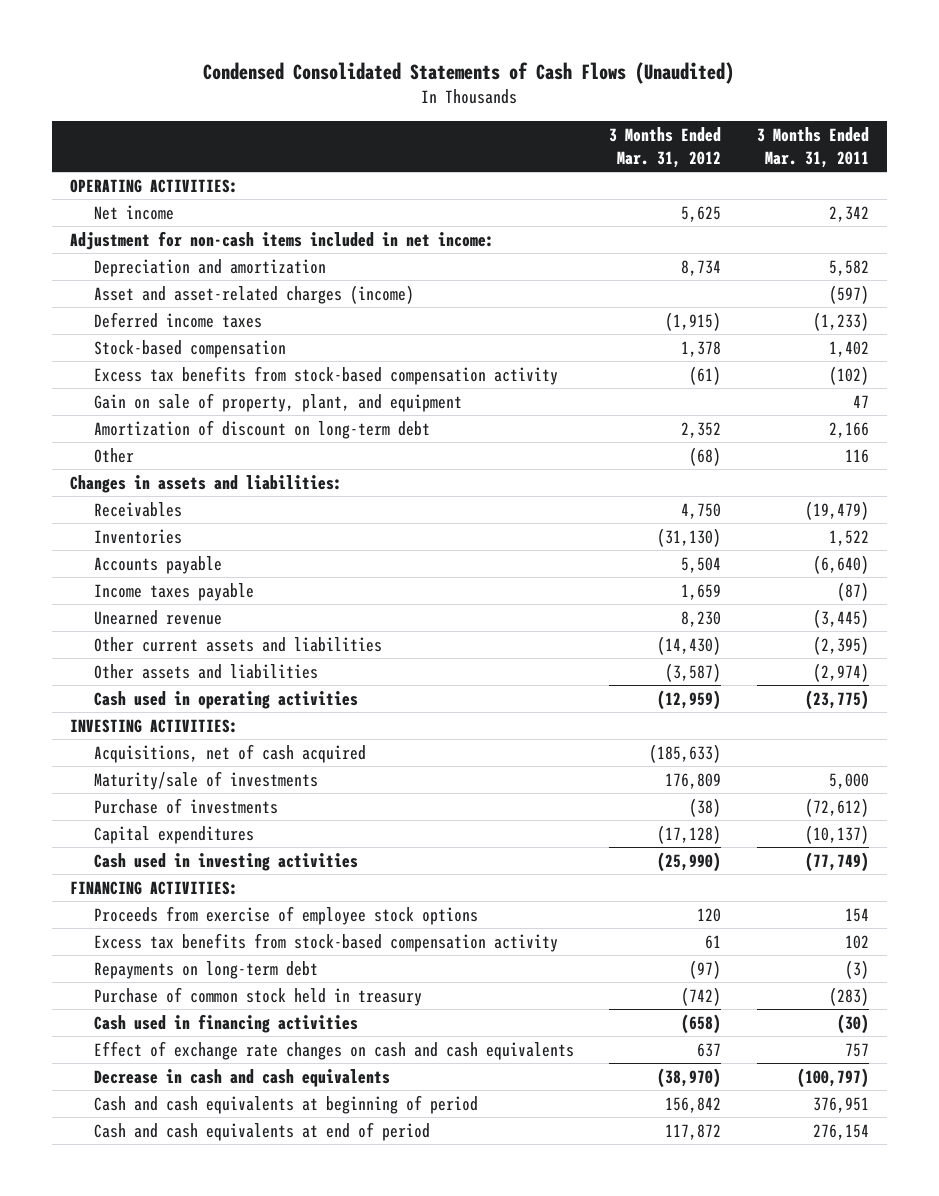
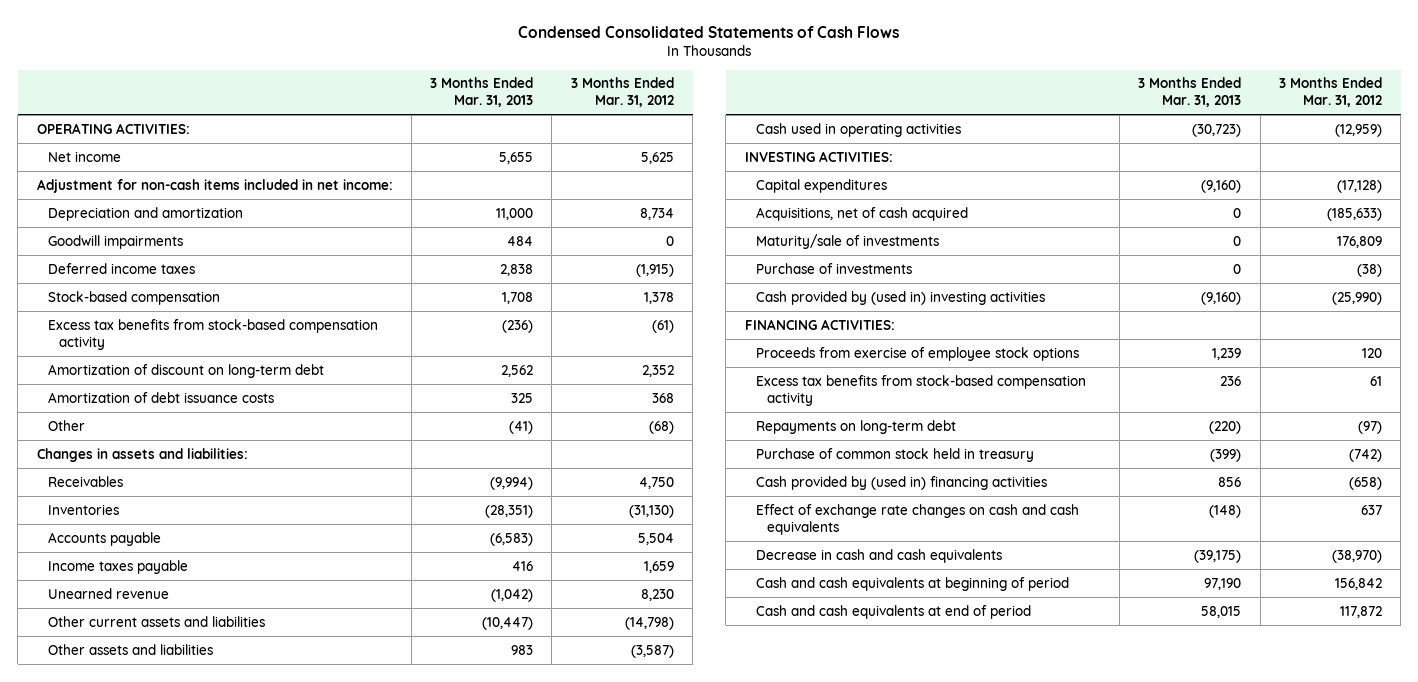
- Condensed Consolidated Statements of Cash Flows (Unaudited)
+ Condensed Consolidated Statements of Cash Flows
- | 3 Months Ended Mar. 31, 2012 | 3 Months Ended Mar. 31, 2011
+ | 3 Months Ended Mar. 31, 2013 | 3 Months Ended Mar. 31, 2012
- Asset and asset-related charges (income) | | (597)
+ Goodwill impairments | 484 | 0
- Gain on sale of property, plant, and equipment | | 47
+ Amortization of debt issuance costs | 325 | 368
- Other current assets and liabilities | (14,430) | (2,395)
+ Other current assets and liabilities | (10,447) | (14,798)
moved up: Capital expenditures | (9,160) | (17,128)
- Cash used in investing activities | (25,990) | (77,749)
+ Cash provided by (used in) investing activities | (9,160) | (25,990)
- Cash used in financing activities | (658) | (30)
+ Cash provided by (used in) financing activities | 856 | (658)

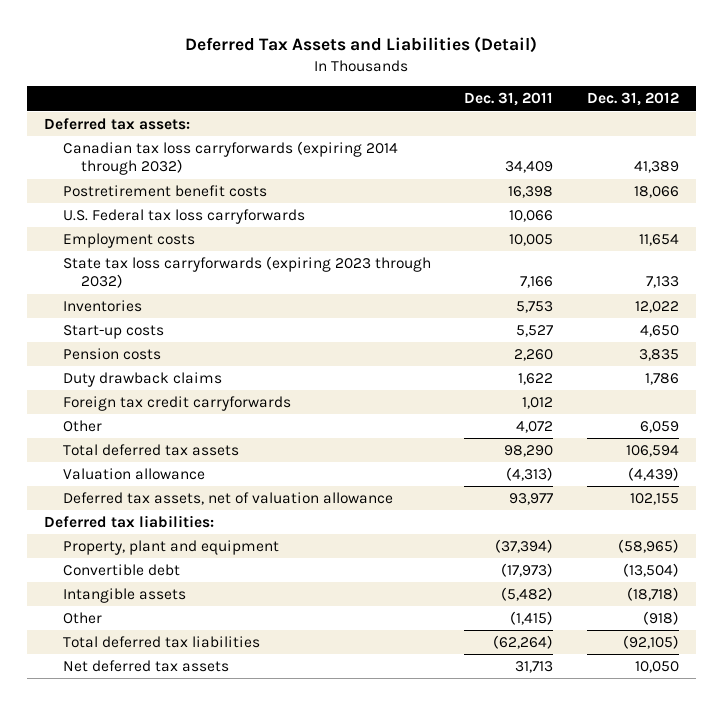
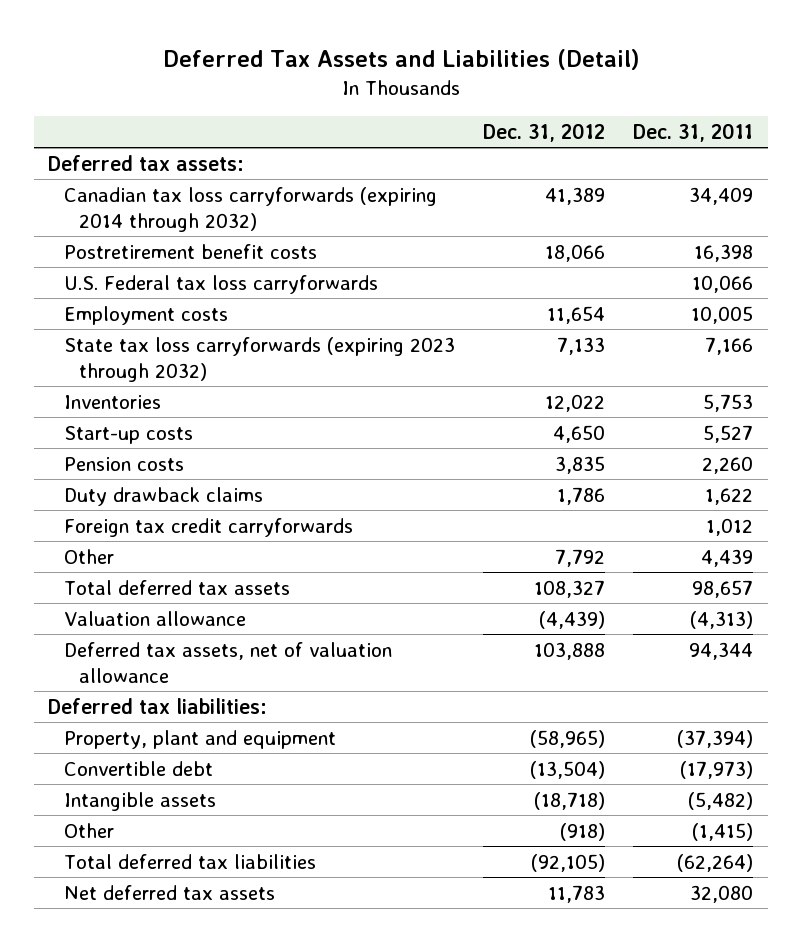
- | Dec. 31, 2011 | Dec. 31, 2012
+ | Dec. 31, 2012 | Dec. 31, 2011
- Other | 4,072 | 6,059
- Total deferred tax assets | 98,290 | 106,594
+ Other | 7,792 | 4,439
+ Total deferred tax assets | 108,327 | 98,657
- Deferred tax assets, net of valuation allowance | 93,977 | 102,155
+ Deferred tax assets, net of valuation allowance | 103,888 | 94,344
- Net deferred tax assets | 31,713 | 10,050
+ Net deferred tax assets | 11,783 | 32,080

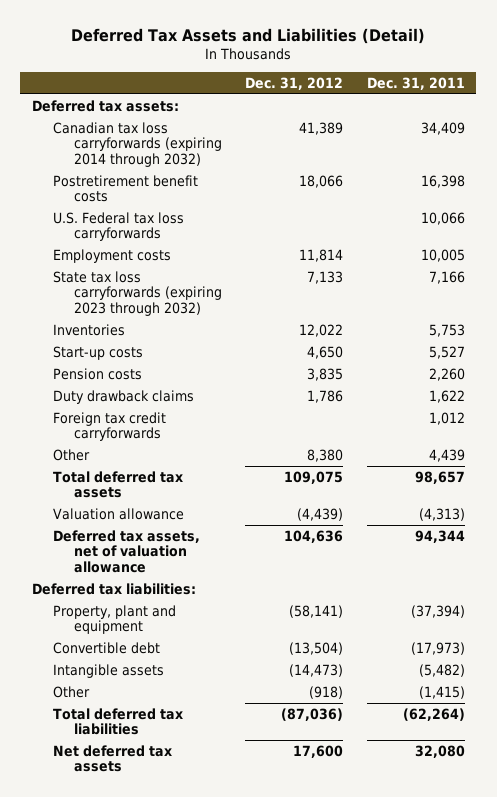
- Employment costs | 11,654 | 10,005
+ Employment costs | 11,814 | 10,005
- Other | 7,792 | 4,439
- Total deferred tax assets | 108,327 | 98,657
+ Other | 8,380 | 4,439
+ Total deferred tax assets | 109,075 | 98,657
- Deferred tax assets, net of valuation allowance | 103,888 | 94,344
+ Deferred tax assets, net of valuation allowance | 104,636 | 94,344
- Property, plant and equipment | (58,965) | (37,394)
+ Property, plant and equipment | (58,141) | (37,394)
- Intangible assets | (18,718) | (5,482)
+ Intangible assets | (14,473) | (5,482)
- Total deferred tax liabilities | (92,105) | (62,264)
- Net deferred tax assets | 11,783 | 32,080
+ Total deferred tax liabilities | (87,036) | (62,264)
+ Net deferred tax assets | 17,600 | 32,080

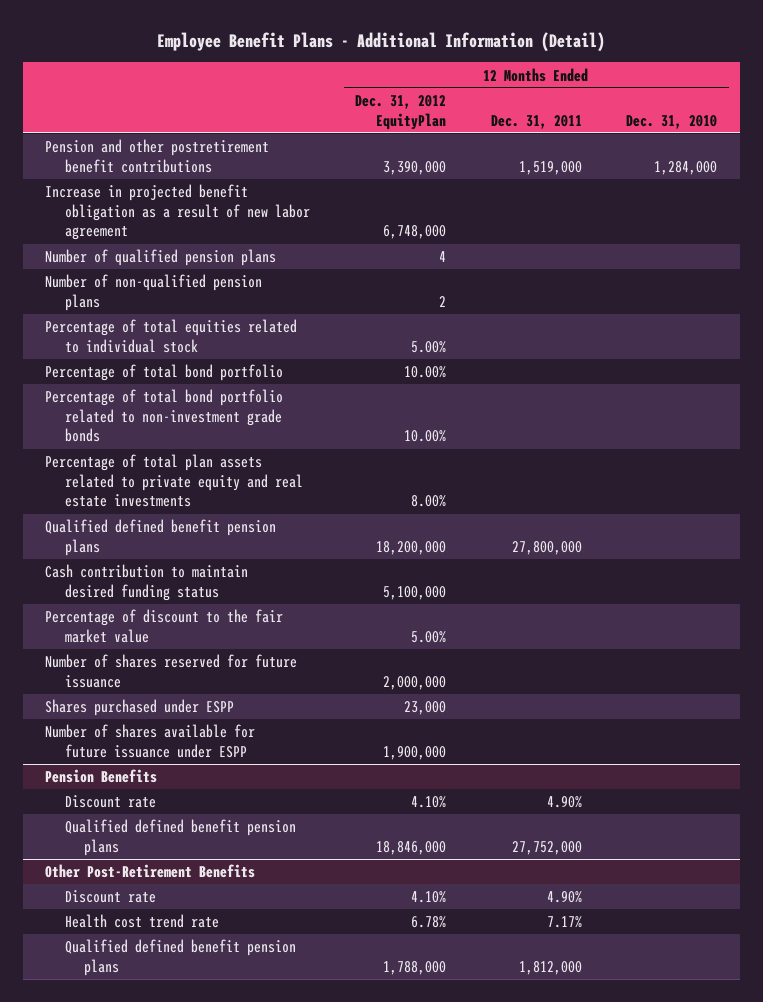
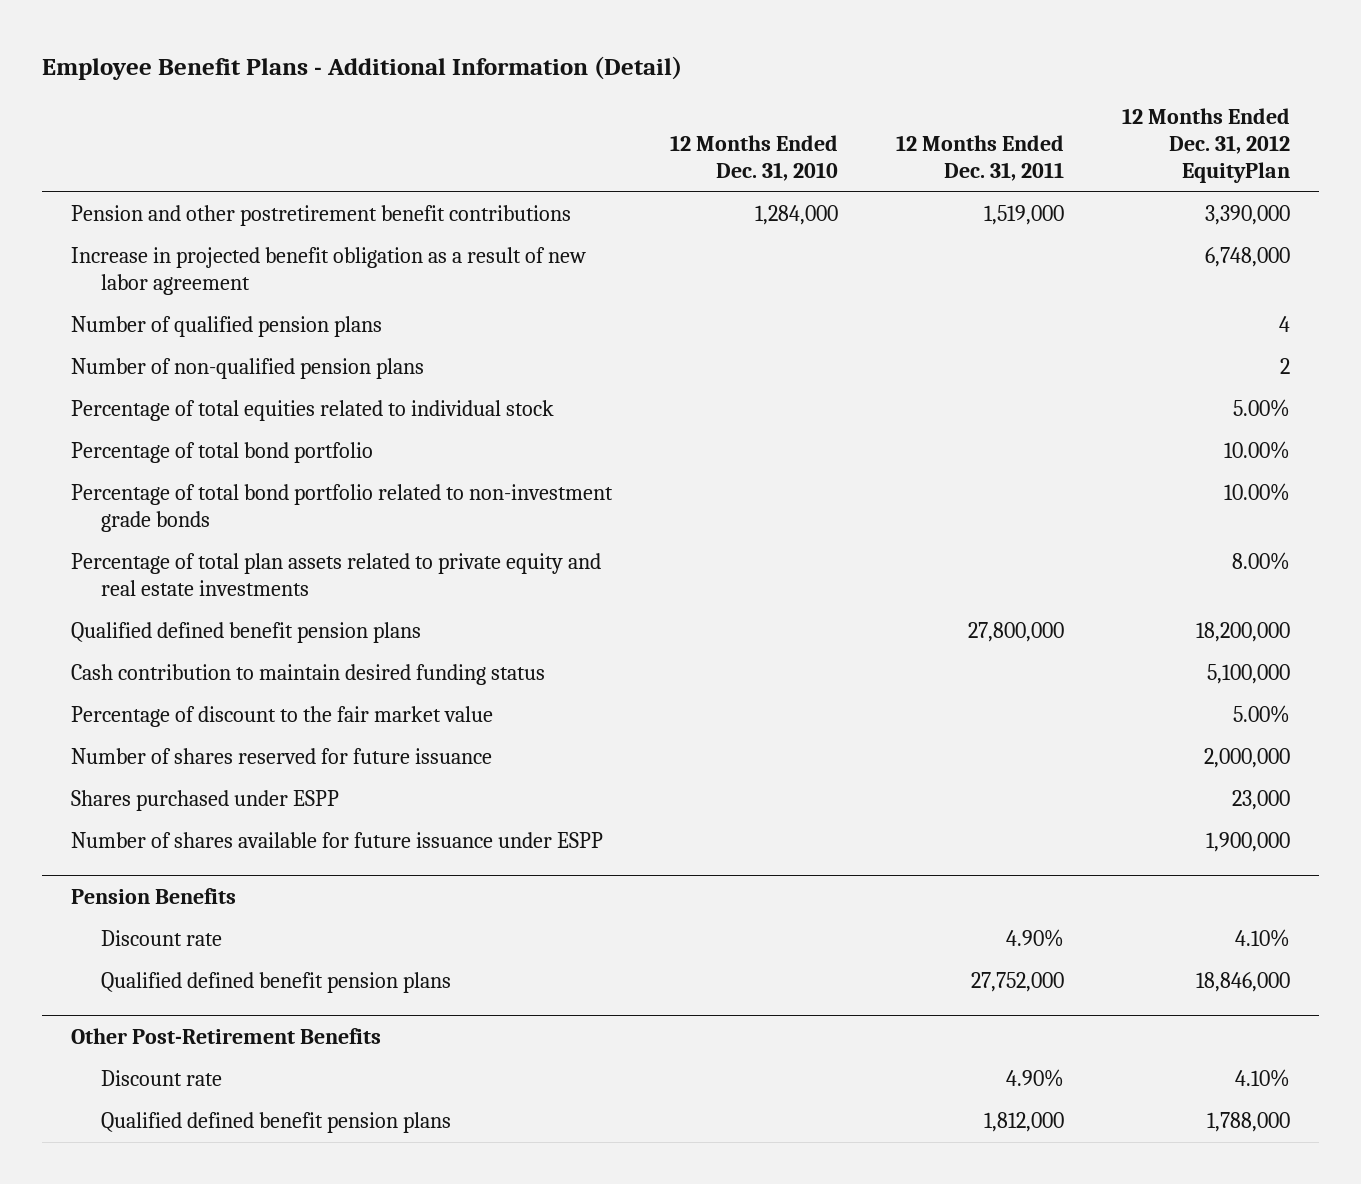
- | 12 Months Ended Dec. 31, 2012 EquityPlan | 12 Months Ended Dec. 31, 2011 | 12 Months Ended Dec. 31, 2010
+ | 12 Months Ended Dec. 31, 2010 | 12 Months Ended Dec. 31, 2011 | 12 Months Ended Dec. 31, 2012 EquityPlan
@ Other Post-Retirement Benefits
- Health cost trend rate | 6.78% | 7.17% |

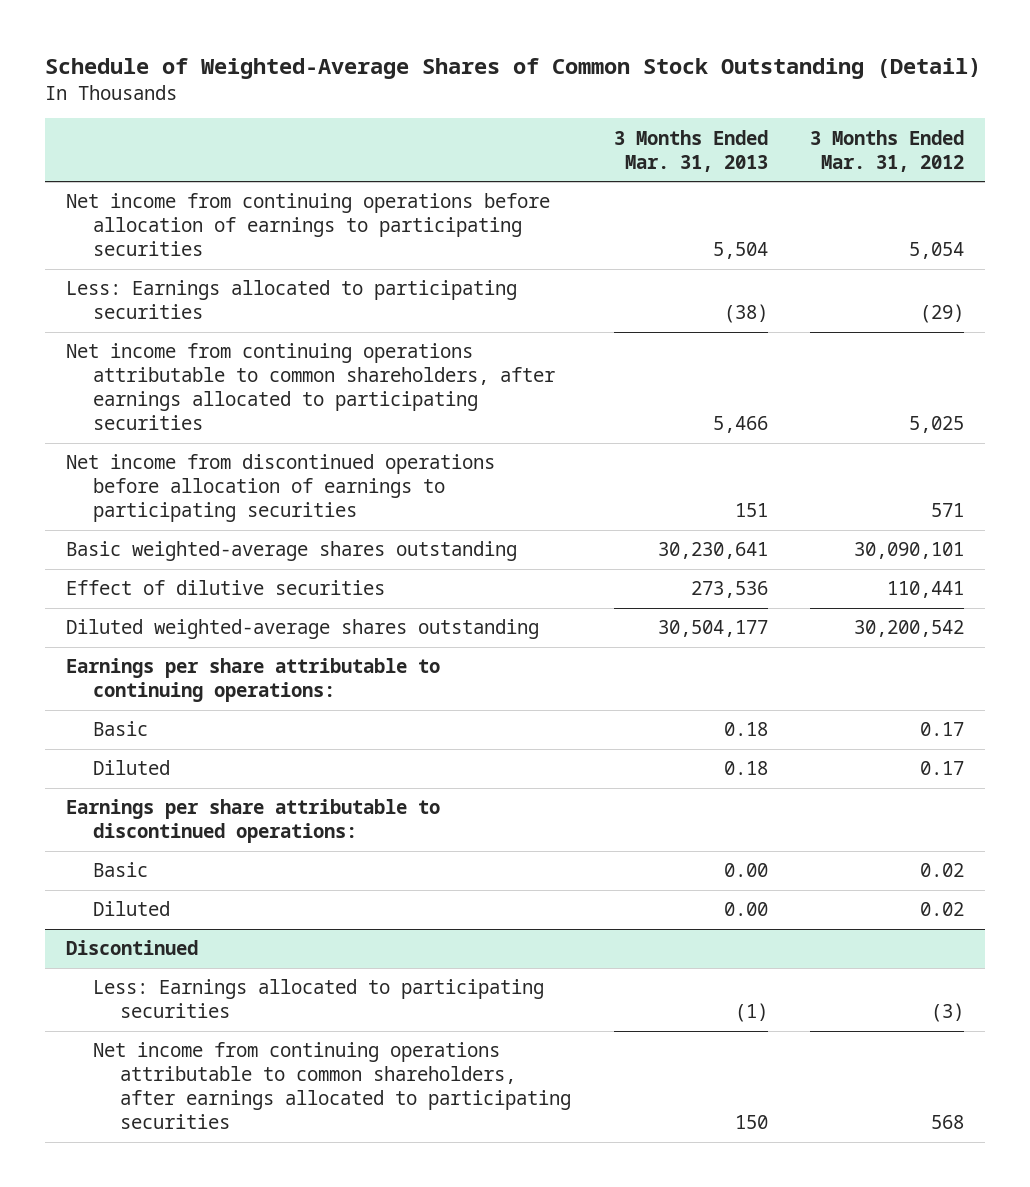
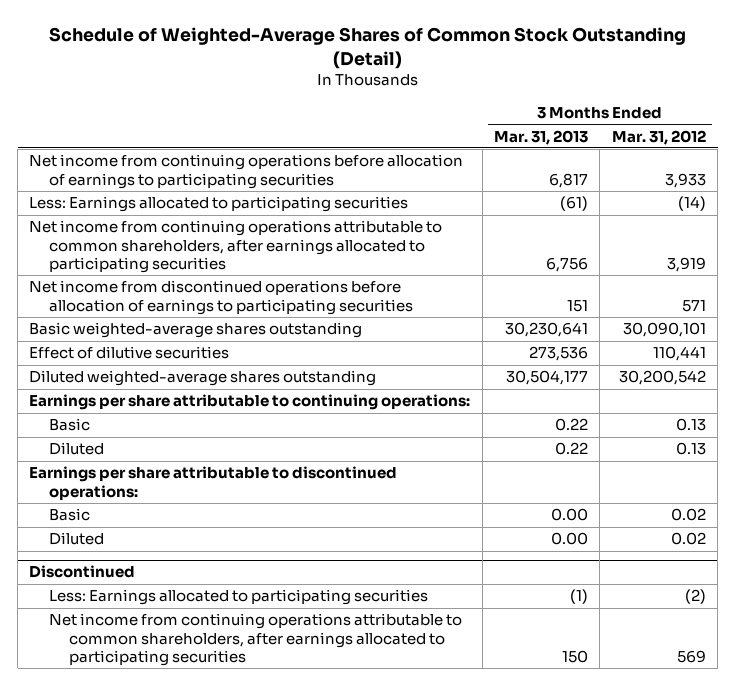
- Net income from continuing operations before allocation of earnings to participating securities | 5,504 | 5,054
- Less: Earnings allocated to participating securities | (38) | (29)
- Net income from continuing operations attributable to common shareholders, after earnings allocated to participating securities | 5,466 | 5,025
+ Net income from continuing operations before allocation of earnings to participating securities | 6,817 | 3,933
+ Less: Earnings allocated to participating securities | (61) | (14)
+ Net income from continuing operations attributable to common shareholders, after earnings allocated to participating securities | 6,756 | 3,919
- Basic | 0.18 | 0.17
- Diluted | 0.18 | 0.17
+ Basic | 0.22 | 0.13
+ Diluted | 0.22 | 0.13
@ Discontinued
- Less: Earnings allocated to participating securities | (1) | (3)
- Net income from continuing operations attributable to common shareholders, after earnings allocated to participating securities | 150 | 568
+ Less: Earnings allocated to participating securities | (1) | (2)
+ Net income from continuing operations attributable to common shareholders, after earnings allocated to participating securities | 150 | 569

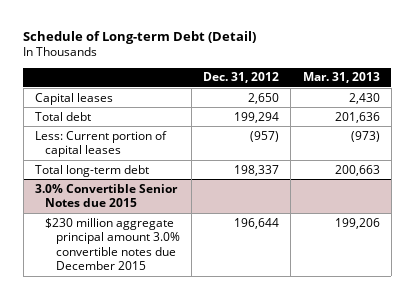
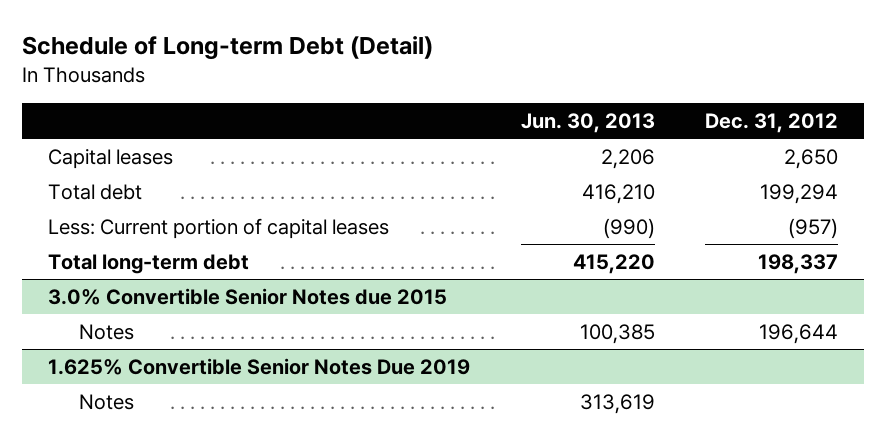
- | Dec. 31, 2012 | Mar. 31, 2013
+ | Jun. 30, 2013 | Dec. 31, 2012
@ 3.0% Convertible Senior Notes due 2015
- $230 million aggregate principal amount 3.0% convertible notes due December 2015 | 196,644 | 199,206
+ Notes | 100,385 | 196,644
+ 1.625% Convertible Senior Notes Due 2019
+ Notes | 313,619 |

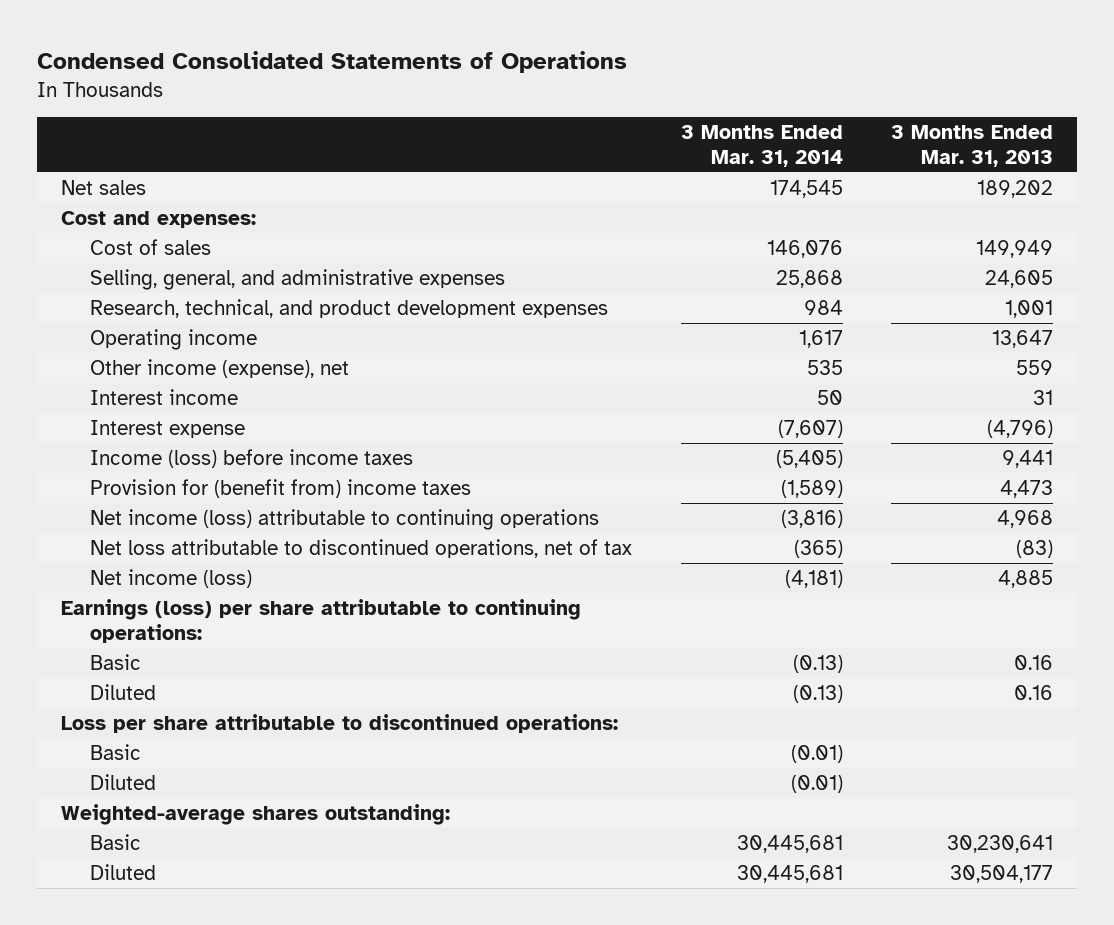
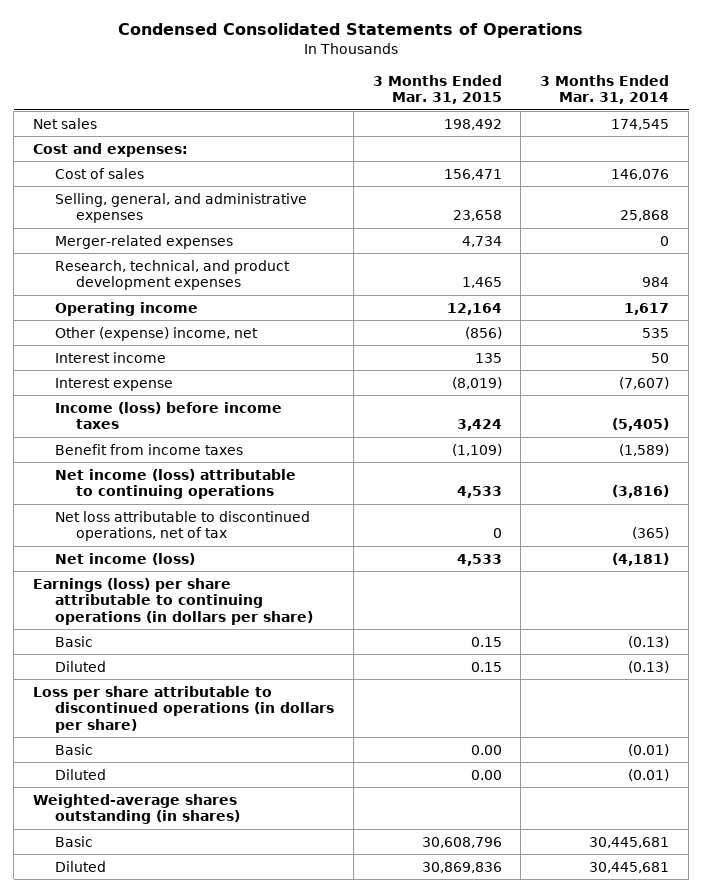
- | 3 Months Ended Mar. 31, 2014 | 3 Months Ended Mar. 31, 2013
+ | 3 Months Ended Mar. 31, 2015 | 3 Months Ended Mar. 31, 2014
+ Merger-related expenses | 4,734 | 0
- Other income (expense), net | 535 | 559
+ Other (expense) income, net | (856) | 535
- Provision for (benefit from) income taxes | (1,589) | 4,473
+ Benefit from income taxes | (1,109) | (1,589)
- Earnings (loss) per share attributable to continuing operations:
+ Earnings (loss) per share attributable to continuing operations (in dollars per share)
- Loss per share attributable to discontinued operations:
+ Loss per share attributable to discontinued operations (in dollars per share)
- Weighted-average shares outstanding:
+ Weighted-average shares outstanding (in shares)

